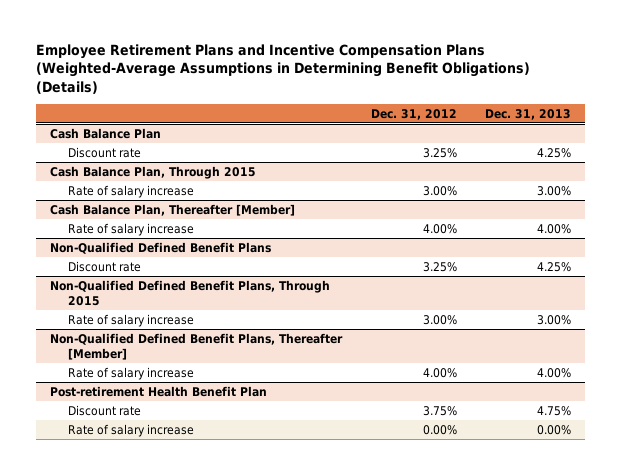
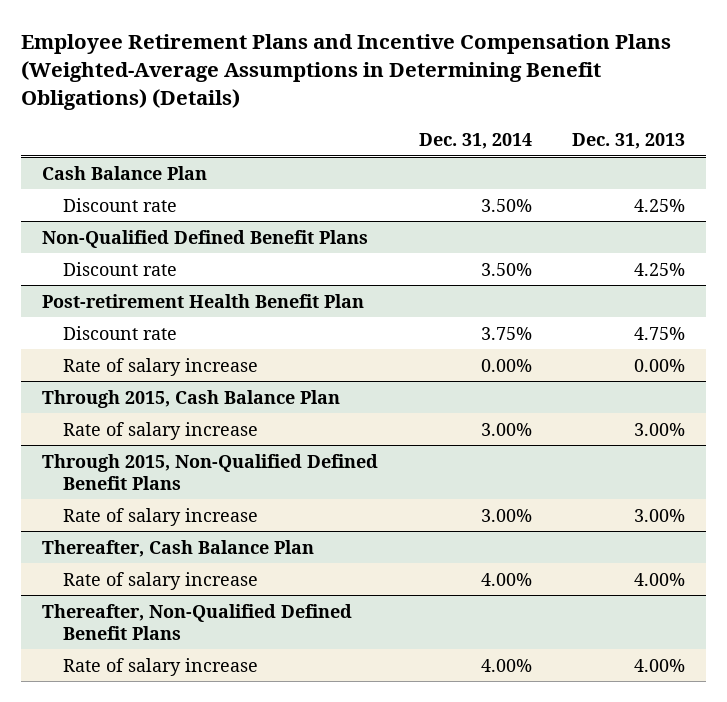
- | Dec. 31, 2012 | Dec. 31, 2013
+ | Dec. 31, 2014 | Dec. 31, 2013
- Cash Balance Plan, Through 2015
- Rate of salary increase | 3.00% | 3.00%
- Cash Balance Plan, Thereafter [Member]
- Rate of salary increase | 4.00% | 4.00%
- Non-Qualified Defined Benefit Plans, Through 2015
- Rate of salary increase | 3.00% | 3.00%
- Non-Qualified Defined Benefit Plans, Thereafter [Member]
- Rate of salary increase | 4.00% | 4.00%
+ Through 2015, Cash Balance Plan
+ Rate of salary increase | 3.00% | 3.00%
+ Through 2015, Non-Qualified Defined Benefit Plans
+ Rate of salary increase | 3.00% | 3.00%
+ Thereafter, Cash Balance Plan
+ Rate of salary increase | 4.00% | 4.00%
+ Thereafter, Non-Qualified Defined Benefit Plans
+ Rate of salary increase | 4.00% | 4.00%

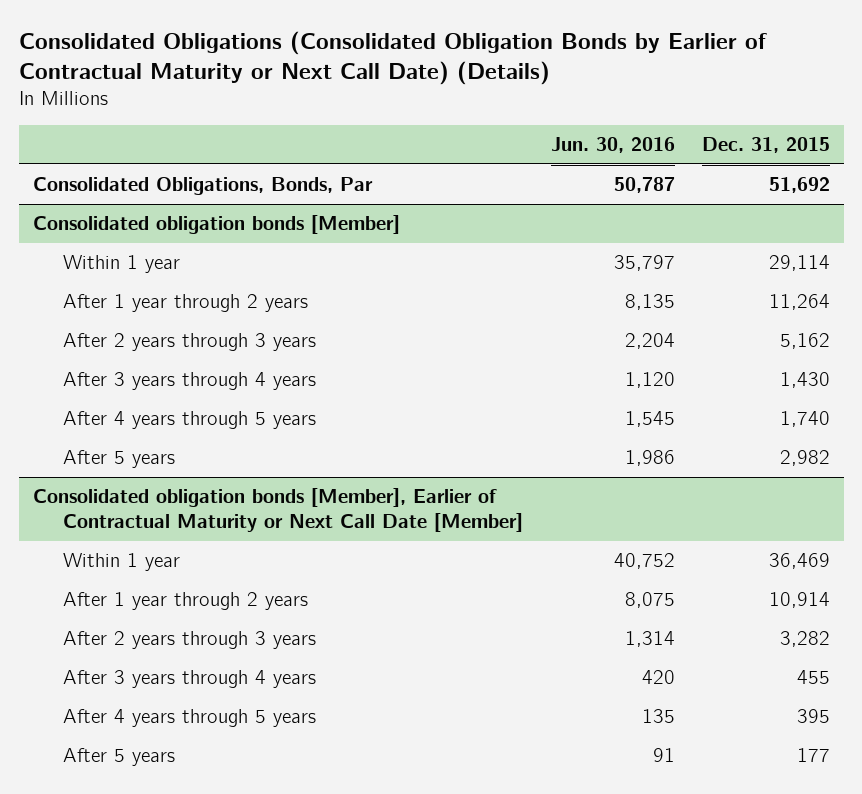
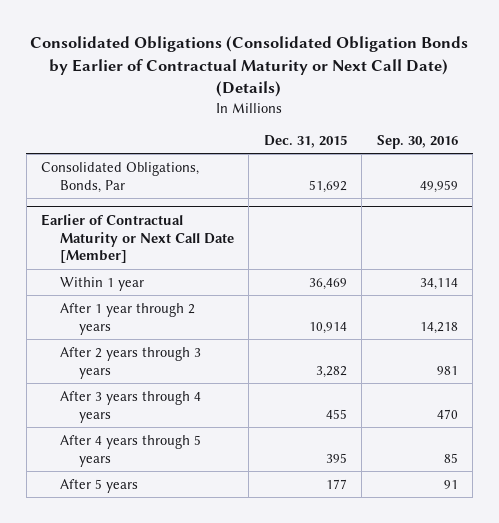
- | Jun. 30, 2016 | Dec. 31, 2015
+ | Dec. 31, 2015 | Sep. 30, 2016
- Consolidated obligation bonds [Member]
- Within 1 year | 35,797 | 29,114
- After 1 year through 2 years | 8,135 | 11,264
- After 2 years through 3 years | 2,204 | 5,162
- After 3 years through 4 years | 1,120 | 1,430
- After 4 years through 5 years | 1,545 | 1,740
- After 5 years | 1,986 | 2,982
- Consolidated obligation bonds [Member], Earlier of Contractual Maturity or Next Call Date [Member]
+ Earlier of Contractual Maturity or Next Call Date [Member]

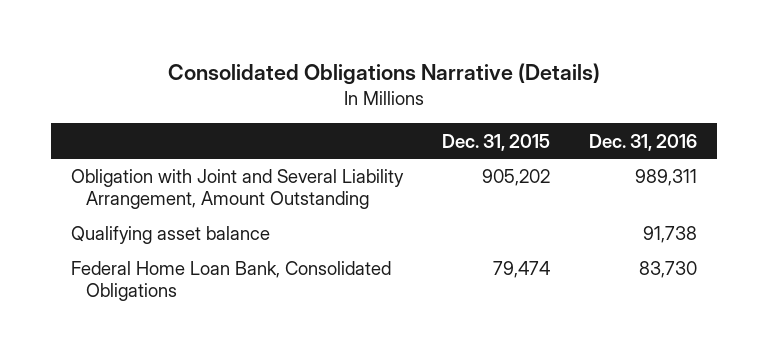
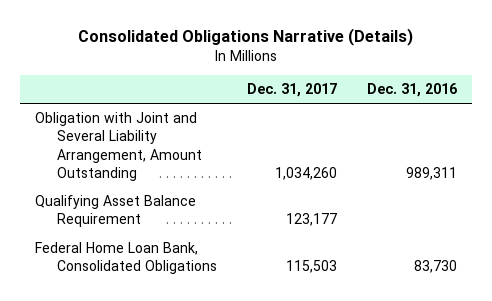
- | Dec. 31, 2015 | Dec. 31, 2016
+ | Dec. 31, 2017 | Dec. 31, 2016
- Qualifying asset balance | | 91,738
+ Qualifying Asset Balance Requirement | 123,177 |

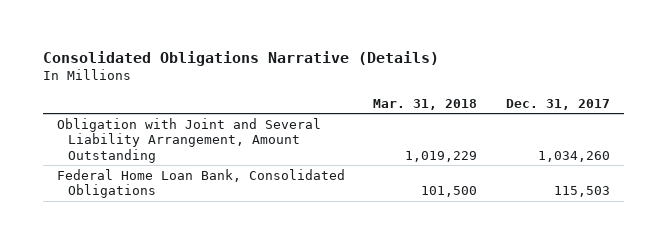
- | Dec. 31, 2017 | Dec. 31, 2016
+ | Mar. 31, 2018 | Dec. 31, 2017
- Qualifying Asset Balance Requirement | 123,177 |

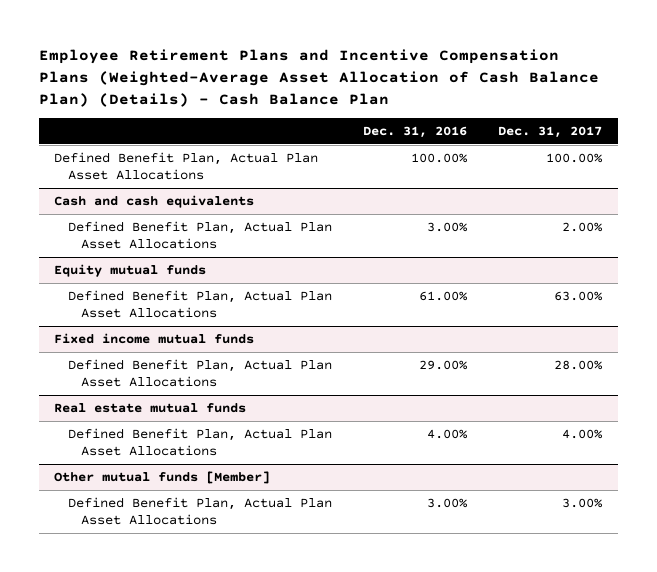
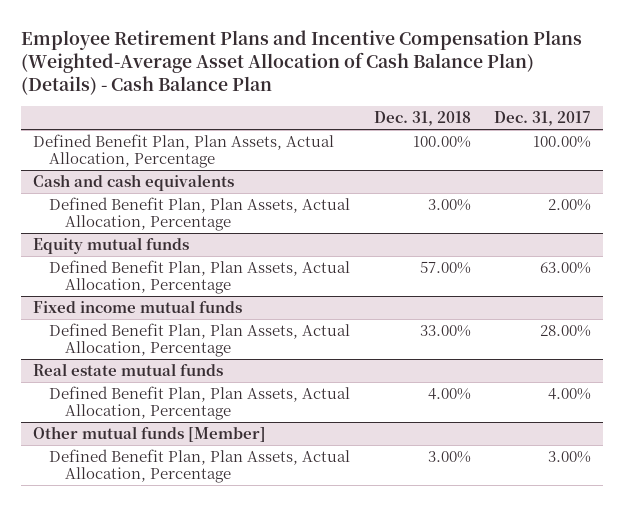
- | Dec. 31, 2016 | Dec. 31, 2017
+ | Dec. 31, 2018 | Dec. 31, 2017
- Defined Benefit Plan, Actual Plan Asset Allocations | 100.00% | 100.00%
+ Defined Benefit Plan, Plan Assets, Actual Allocation, Percentage | 100.00% | 100.00%
@ Cash and cash equivalents
- Defined Benefit Plan, Actual Plan Asset Allocations | 3.00% | 2.00%
+ Defined Benefit Plan, Plan Assets, Actual Allocation, Percentage | 3.00% | 2.00%
@ Equity mutual funds
- Defined Benefit Plan, Actual Plan Asset Allocations | 61.00% | 63.00%
+ Defined Benefit Plan, Plan Assets, Actual Allocation, Percentage | 57.00% | 63.00%
@ Fixed income mutual funds
- Defined Benefit Plan, Actual Plan Asset Allocations | 29.00% | 28.00%
+ Defined Benefit Plan, Plan Assets, Actual Allocation, Percentage | 33.00% | 28.00%
@ Real estate mutual funds
- Defined Benefit Plan, Actual Plan Asset Allocations | 4.00% | 4.00%
+ Defined Benefit Plan, Plan Assets, Actual Allocation, Percentage | 4.00% | 4.00%
@ Other mutual funds [Member]
- Defined Benefit Plan, Actual Plan Asset Allocations | 3.00% | 3.00%
+ Defined Benefit Plan, Plan Assets, Actual Allocation, Percentage | 3.00% | 3.00%

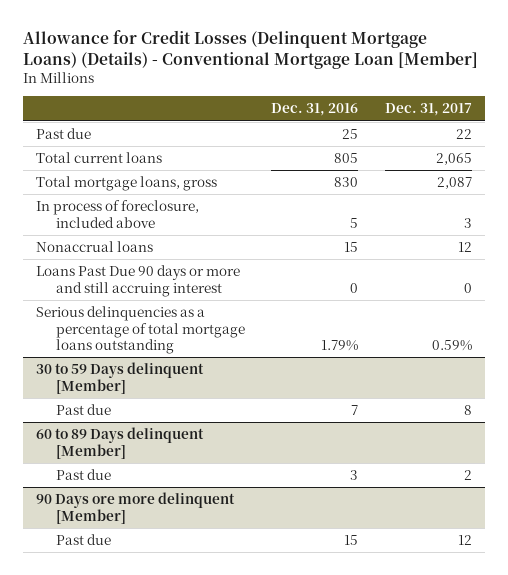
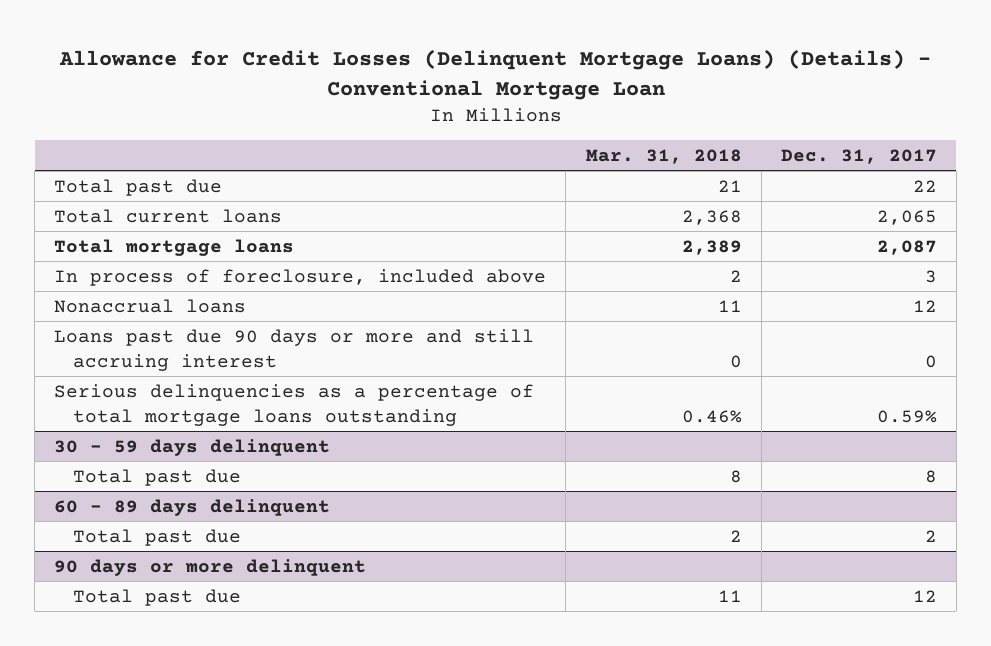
- Allowance for Credit Losses (Delinquent Mortgage Loans) (Details) - Conventional Mortgage Loan [Member]
+ Allowance for Credit Losses (Delinquent Mortgage Loans) (Details) - Conventional Mortgage Loan
- | Dec. 31, 2016 | Dec. 31, 2017
+ | Mar. 31, 2018 | Dec. 31, 2017
- Past due | 25 | 22
+ Total past due | 21 | 22
- Total mortgage loans, gross | 830 | 2,087
+ Total mortgage loans | 2,389 | 2,087
- Loans Past Due 90 days or more and still accruing interest | 0 | 0
+ Loans past due 90 days or more and still accruing interest | 0 | 0
- 30 to 59 Days delinquent [Member]
- Past due | 7 | 8
- 60 to 89 Days delinquent [Member]
- Past due | 3 | 2
- 90 Days ore more delinquent [Member]
- Past due | 15 | 12
+ 30 - 59 days delinquent
+ Total past due | 8 | 8
+ 60 - 89 days delinquent
+ Total past due | 2 | 2
+ 90 days or more delinquent
+ Total past due | 11 | 12

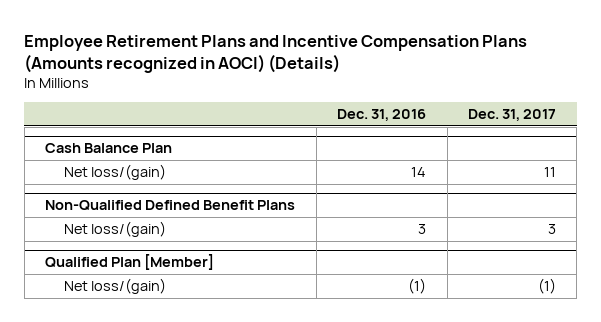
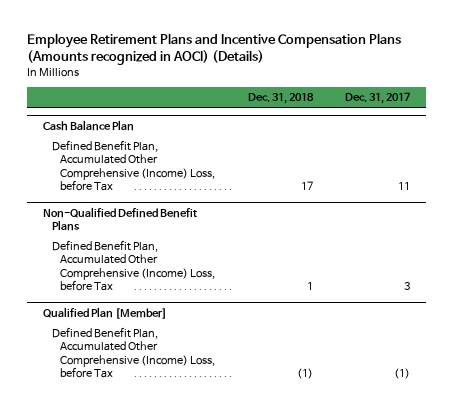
- | Dec. 31, 2016 | Dec. 31, 2017
+ | Dec. 31, 2018 | Dec. 31, 2017
@ Cash Balance Plan
- Net loss/(gain) | 14 | 11
+ Defined Benefit Plan, Accumulated Other Comprehensive (Income) Loss, before Tax | 17 | 11
@ Non-Qualified Defined Benefit Plans
- Net loss/(gain) | 3 | 3
+ Defined Benefit Plan, Accumulated Other Comprehensive (Income) Loss, before Tax | 1 | 3
@ Qualified Plan [Member]
- Net loss/(gain) | (1) | (1)
+ Defined Benefit Plan, Accumulated Other Comprehensive (Income) Loss, before Tax | (1) | (1)

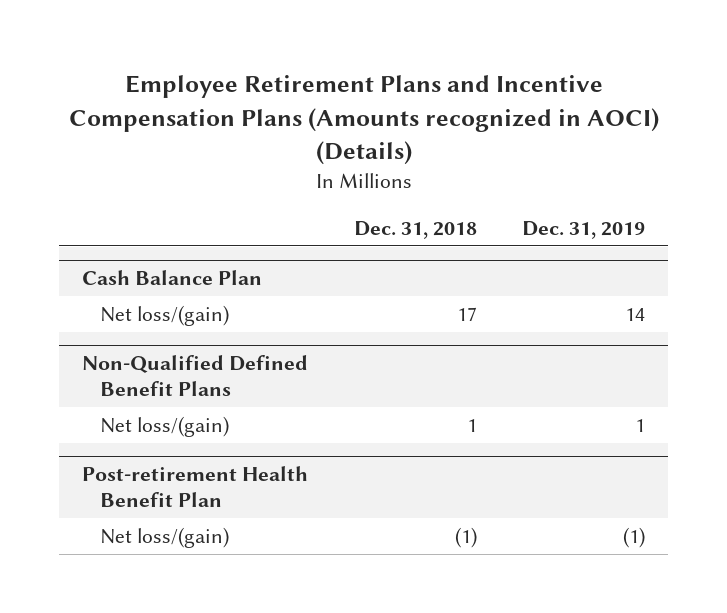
- | Dec. 31, 2018 | Dec. 31, 2017
+ | Dec. 31, 2018 | Dec. 31, 2019
@ Cash Balance Plan
- Defined Benefit Plan, Accumulated Other Comprehensive (Income) Loss, before Tax | 17 | 11
+ Net loss/(gain) | 17 | 14
@ Non-Qualified Defined Benefit Plans
- Defined Benefit Plan, Accumulated Other Comprehensive (Income) Loss, before Tax | 1 | 3
- Qualified Plan [Member]
- Defined Benefit Plan, Accumulated Other Comprehensive (Income) Loss, before Tax | (1) | (1)
@ Non-Qualified Defined Benefit Plans
+ Net loss/(gain) | 1 | 1
+ Post-retirement Health Benefit Plan
+ Net loss/(gain) | (1) | (1)

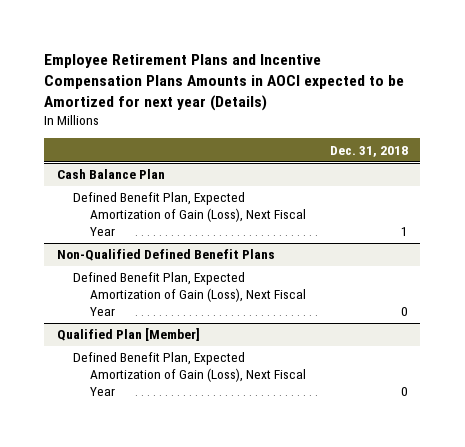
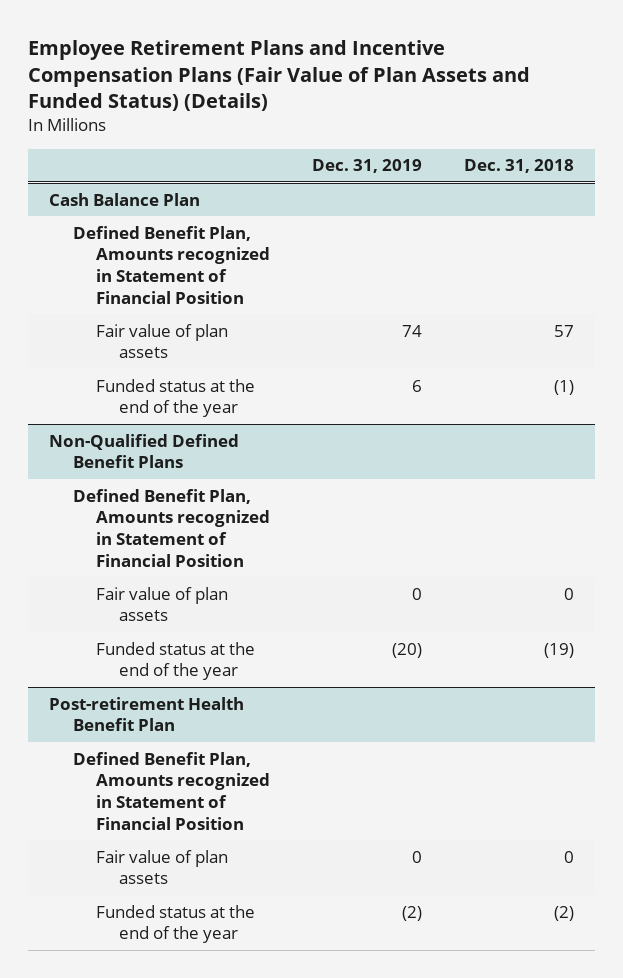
- Employee Retirement Plans and Incentive Compensation Plans Amounts in AOCI expected to be Amortized for next year (Details)
+ Employee Retirement Plans and Incentive Compensation Plans (Fair Value of Plan Assets and Funded Status) (Details)
- | Dec. 31, 2018
+ | Dec. 31, 2019 | Dec. 31, 2018
@ Cash Balance Plan
- Defined Benefit Plan, Expected Amortization of Gain (Loss), Next Fiscal Year | 1
+ Defined Benefit Plan, Amounts recognized in Statement of Financial Position
+ Fair value of plan assets | 74 | 57
+ Funded status at the end of the year | 6 | (1)
@ Non-Qualified Defined Benefit Plans
- Defined Benefit Plan, Expected Amortization of Gain (Loss), Next Fiscal Year | 0
- Qualified Plan [Member]
- Defined Benefit Plan, Expected Amortization of Gain (Loss), Next Fiscal Year | 0
@ Non-Qualified Defined Benefit Plans
+ Defined Benefit Plan, Amounts recognized in Statement of Financial Position
+ Fair value of plan assets | 0 | 0
+ Funded status at the end of the year | (20) | (19)
+ Post-retirement Health Benefit Plan
+ Defined Benefit Plan, Amounts recognized in Statement of Financial Position
+ Fair value of plan assets | 0 | 0
+ Funded status at the end of the year | (2) | (2)

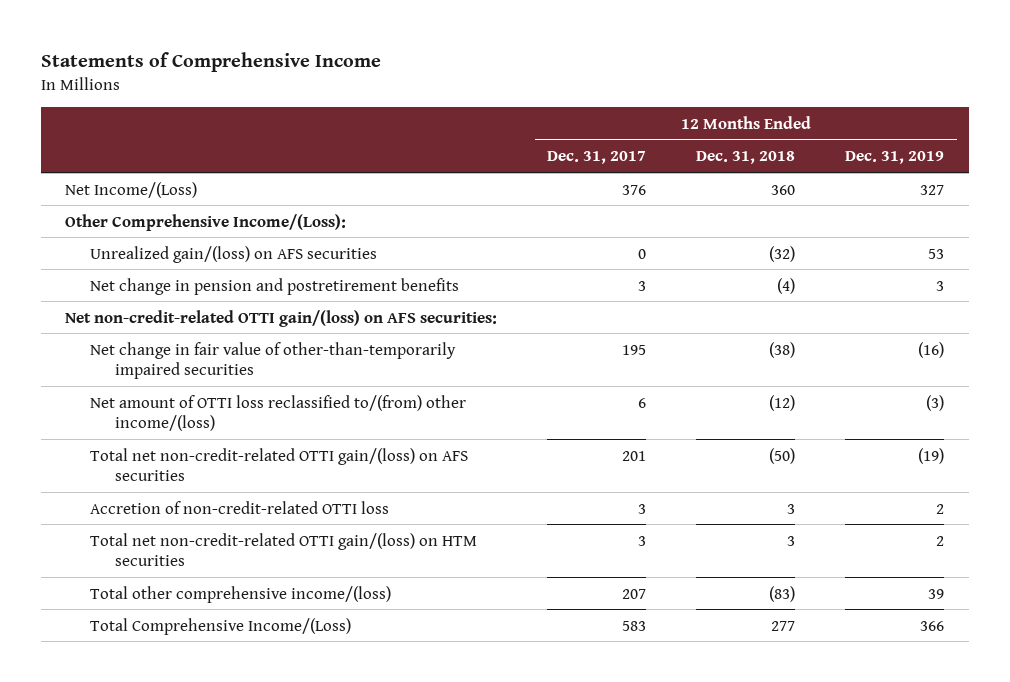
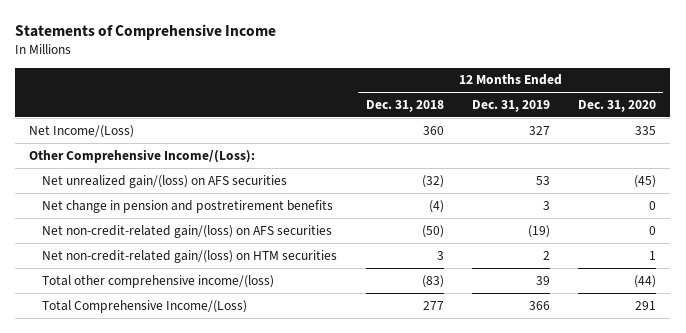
- | 12 Months Ended Dec. 31, 2017 | 12 Months Ended Dec. 31, 2018 | 12 Months Ended Dec. 31, 2019
+ | 12 Months Ended Dec. 31, 2018 | 12 Months Ended Dec. 31, 2019 | 12 Months Ended Dec. 31, 2020
- Unrealized gain/(loss) on AFS securities | 0 | (32) | 53
+ Net unrealized gain/(loss) on AFS securities | (32) | 53 | (45)
- Net non-credit-related OTTI gain/(loss) on AFS securities:
- Net change in fair value of other-than-temporarily impaired securities | 195 | (38) | (16)
- Net amount of OTTI loss reclassified to/(from) other income/(loss) | 6 | (12) | (3)
- Total net non-credit-related OTTI gain/(loss) on AFS securities | 201 | (50) | (19)
- Accretion of non-credit-related OTTI loss | 3 | 3 | 2
- Total net non-credit-related OTTI gain/(loss) on HTM securities | 3 | 3 | 2
+ Net non-credit-related gain/(loss) on AFS securities | (50) | (19) | 0
+ Net non-credit-related gain/(loss) on HTM securities | 3 | 2 | 1

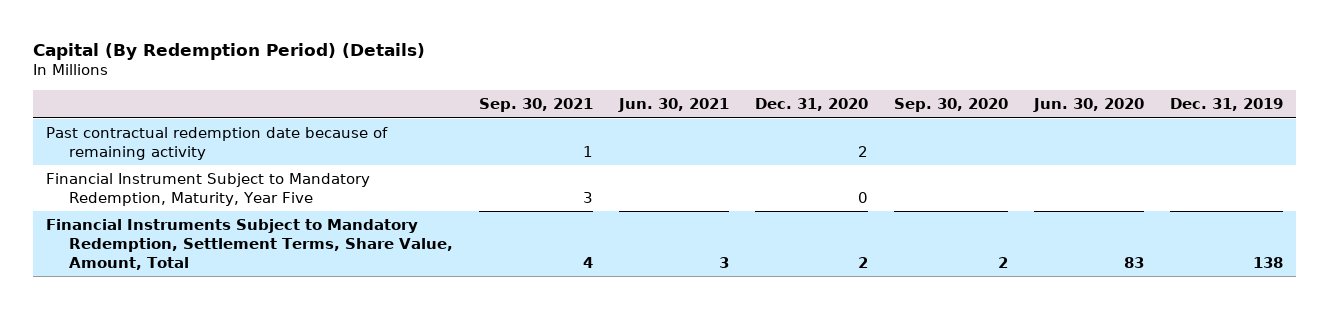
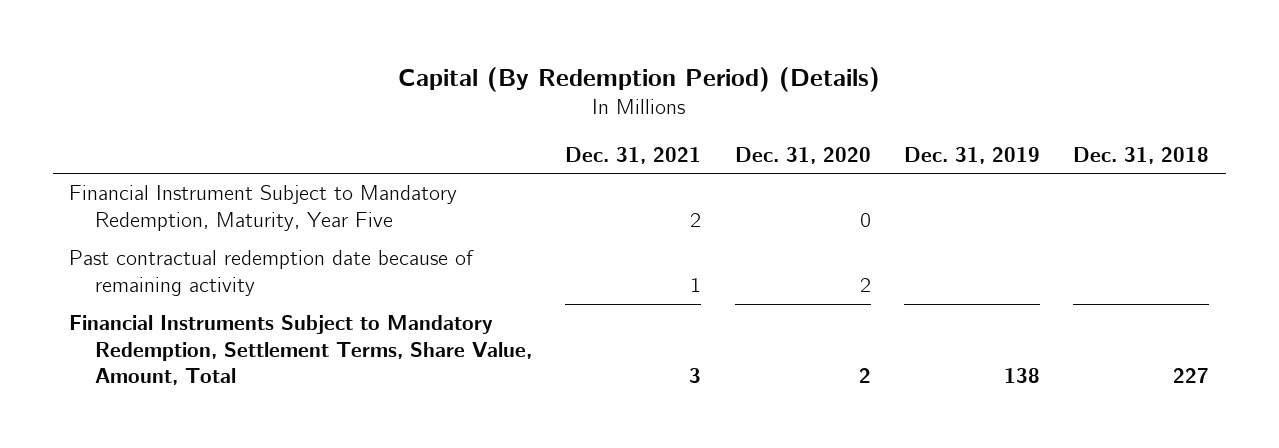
- | Sep. 30, 2021 | Jun. 30, 2021 | Dec. 31, 2020 | Sep. 30, 2020 | Jun. 30, 2020 | Dec. 31, 2019
+ | Dec. 31, 2021 | Dec. 31, 2020 | Dec. 31, 2019 | Dec. 31, 2018
moved down: Past contractual redemption date because of remaining activity | 1 | 2 | |

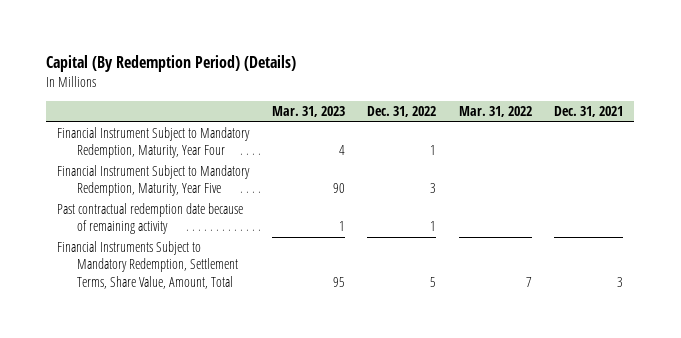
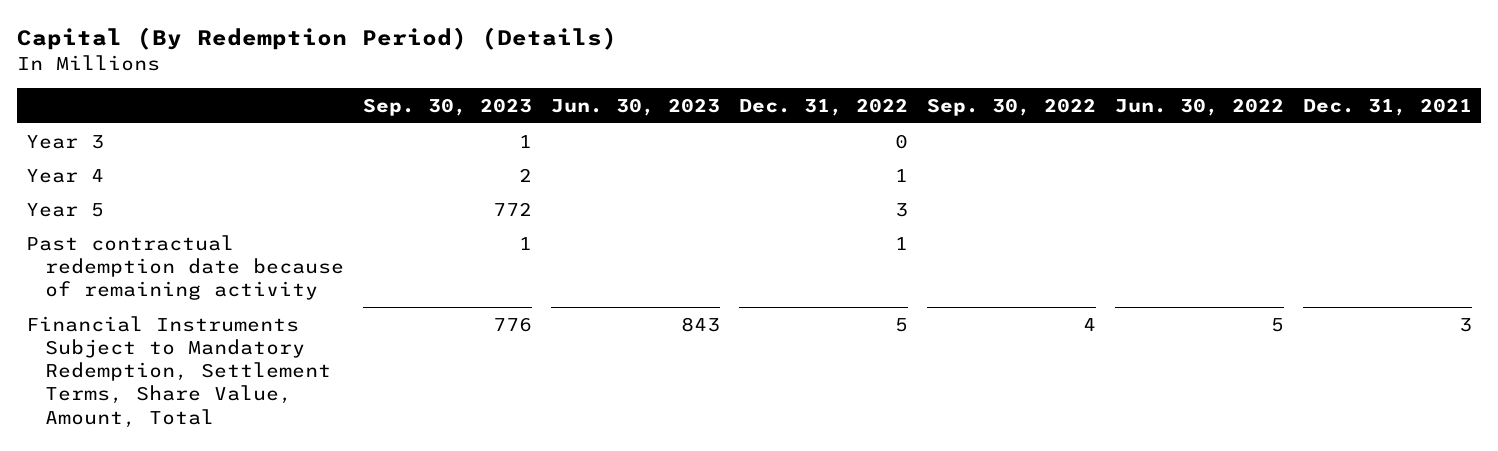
- | Mar. 31, 2023 | Dec. 31, 2022 | Mar. 31, 2022 | Dec. 31, 2021
+ | Sep. 30, 2023 | Jun. 30, 2023 | Dec. 31, 2022 | Sep. 30, 2022 | Jun. 30, 2022 | Dec. 31, 2021
- Financial Instrument Subject to Mandatory Redemption, Maturity, Year Four | 4 | 1 | |
- Financial Instrument Subject to Mandatory Redemption, Maturity, Year Five | 90 | 3 | |
+ Year 3 | 1 | | 0 | | |
+ Year 4 | 2 | | 1 | | |
+ Year 5 | 772 | | 3 | | |

